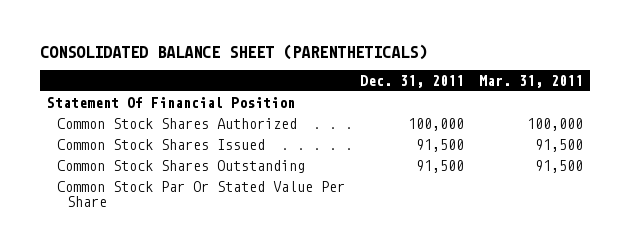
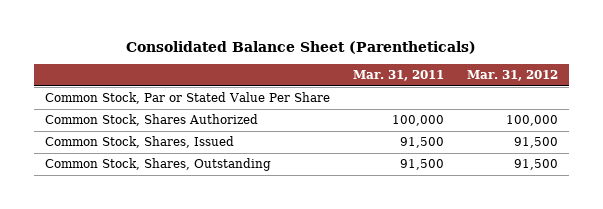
- CONSOLIDATED BALANCE SHEET (PARENTHETICALS)
+ Consolidated Balance Sheet (Parentheticals)
- | Dec. 31, 2011 | Mar. 31, 2011
+ | Mar. 31, 2011 | Mar. 31, 2012
- Statement Of Financial Position
- Common Stock Shares Authorized | 100,000 | 100,000
- Common Stock Shares Issued | 91,500 | 91,500
- Common Stock Shares Outstanding | 91,500 | 91,500
- Common Stock Par Or Stated Value Per Share
+ Common Stock, Par or Stated Value Per Share
+ Common Stock, Shares Authorized | 100,000 | 100,000
+ Common Stock, Shares, Issued | 91,500 | 91,500
+ Common Stock, Shares, Outstanding | 91,500 | 91,500

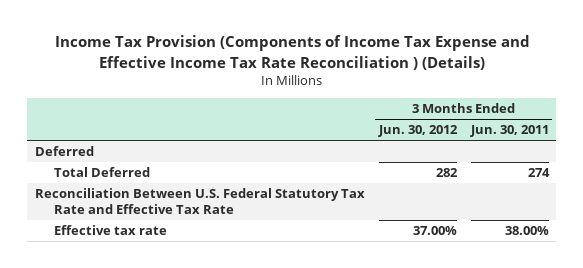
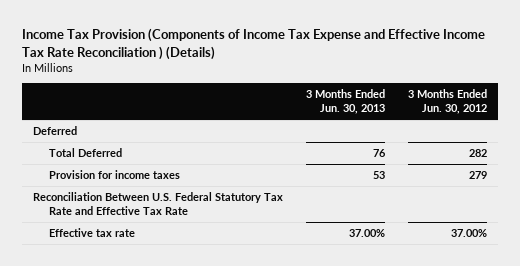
- | 3 Months Ended Jun. 30, 2012 | 3 Months Ended Jun. 30, 2011
+ | 3 Months Ended Jun. 30, 2013 | 3 Months Ended Jun. 30, 2012
+ Provision for income taxes | 53 | 279

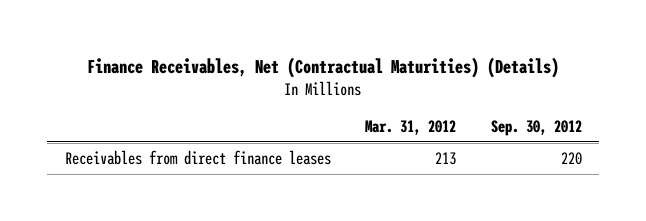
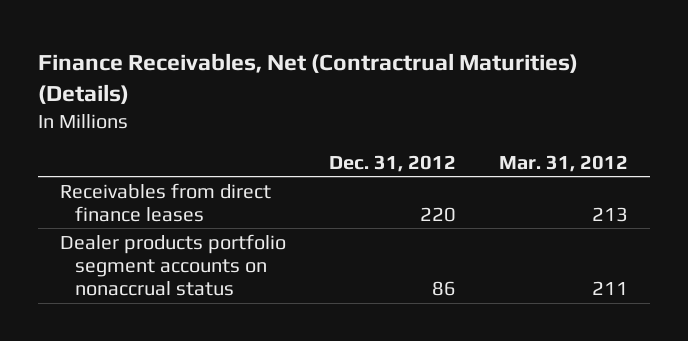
- Finance Receivables, Net (Contractual Maturities) (Details)
+ Finance Receivables, Net (Contractrual Maturities) (Details)
- | Mar. 31, 2012 | Sep. 30, 2012
+ | Dec. 31, 2012 | Mar. 31, 2012
+ Dealer products portfolio segment accounts on nonaccrual status | 86 | 211

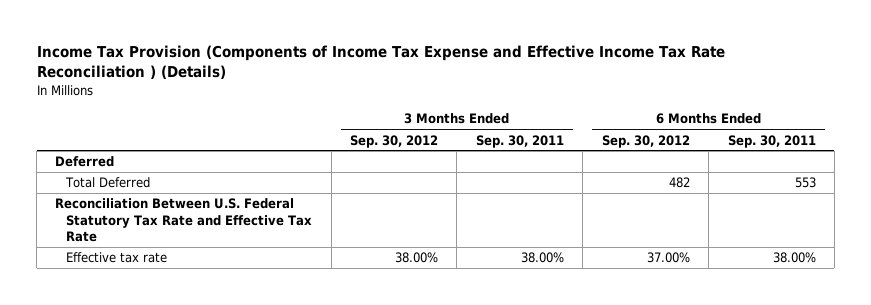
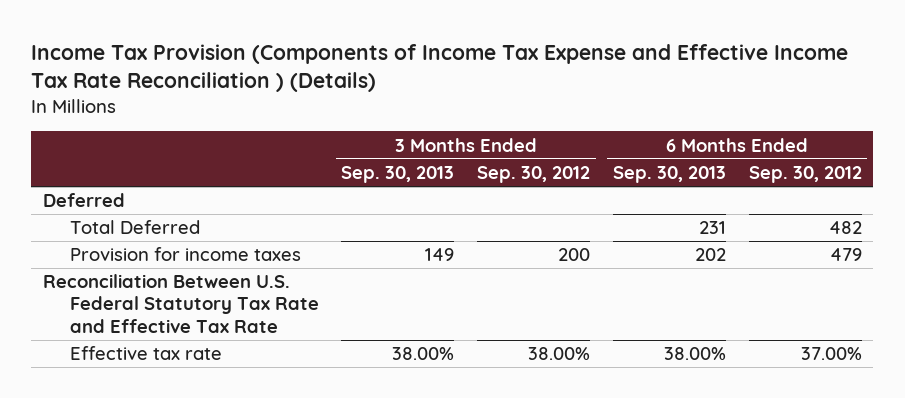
- | 3 Months Ended Sep. 30, 2012 | 3 Months Ended Sep. 30, 2011 | 6 Months Ended Sep. 30, 2012 | 6 Months Ended Sep. 30, 2011
+ | 3 Months Ended Sep. 30, 2013 | 3 Months Ended Sep. 30, 2012 | 6 Months Ended Sep. 30, 2013 | 6 Months Ended Sep. 30, 2012
+ Provision for income taxes | 149 | 200 | 202 | 479

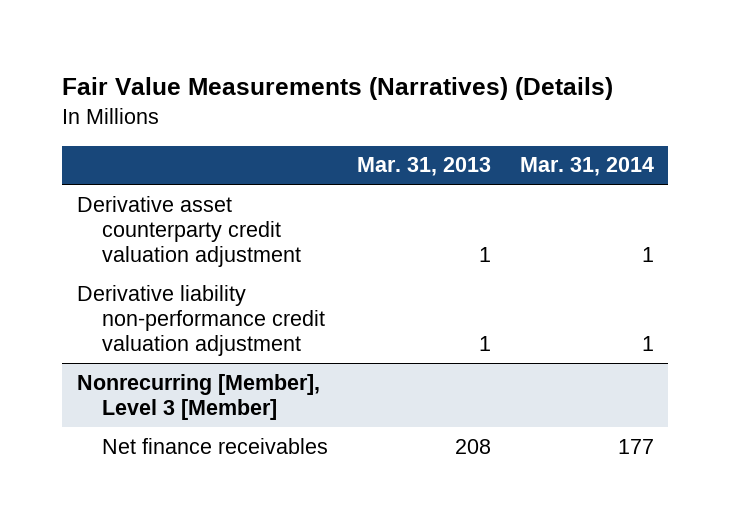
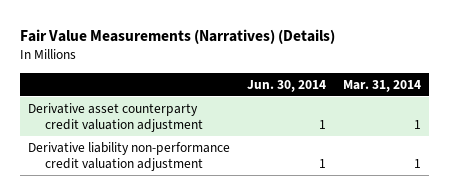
- | Mar. 31, 2013 | Mar. 31, 2014
+ | Jun. 30, 2014 | Mar. 31, 2014
- Nonrecurring [Member], Level 3 [Member]
- Net finance receivables | 208 | 177

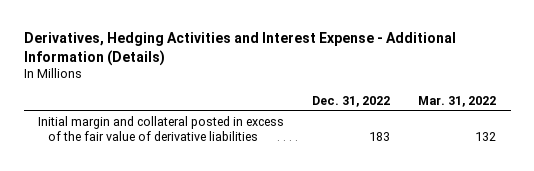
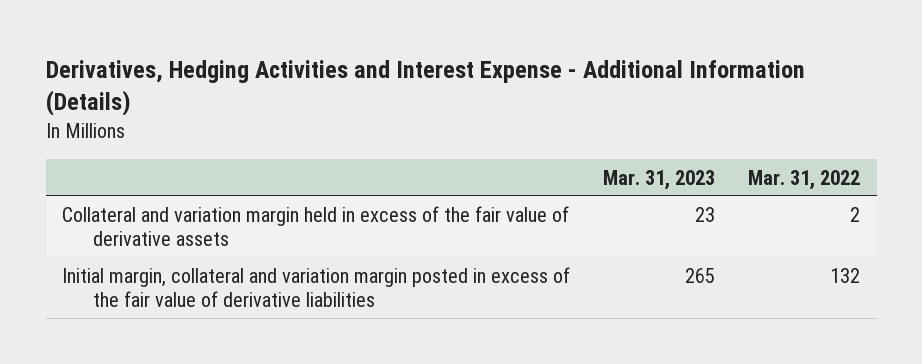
- | Dec. 31, 2022 | Mar. 31, 2022
+ | Mar. 31, 2023 | Mar. 31, 2022
- Initial margin and collateral posted in excess of the fair value of derivative liabilities | 183 | 132
+ Collateral and variation margin held in excess of the fair value of derivative assets | 23 | 2
+ Initial margin, collateral and variation margin posted in excess of the fair value of derivative liabilities | 265 | 132

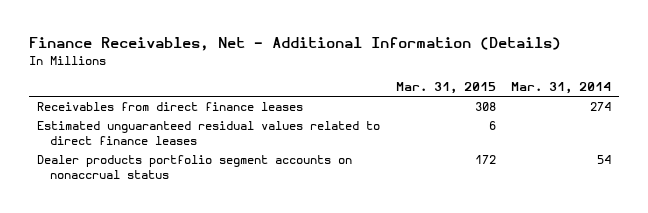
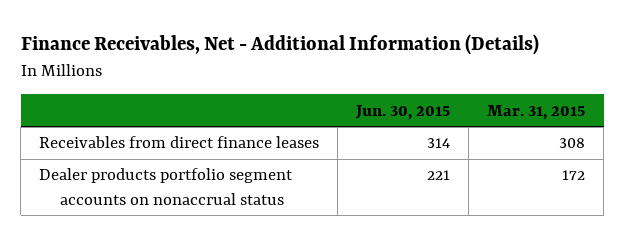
- | Mar. 31, 2015 | Mar. 31, 2014
+ | Jun. 30, 2015 | Mar. 31, 2015
- Estimated unguaranteed residual values related to direct finance leases | 6 |

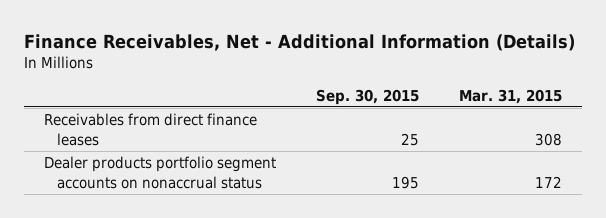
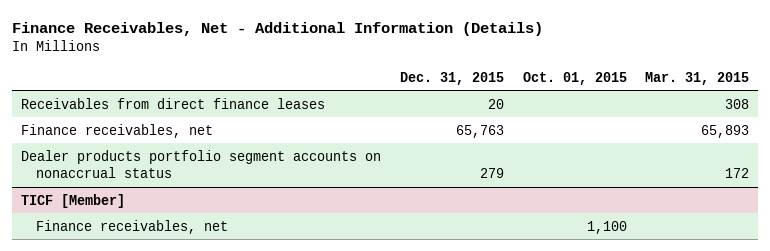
- | Sep. 30, 2015 | Mar. 31, 2015
+ | Dec. 31, 2015 | Oct. 01, 2015 | Mar. 31, 2015
+ Finance receivables, net | 65,763 | | 65,893
+ TICF [Member]
+ Finance receivables, net | | 1,100 |

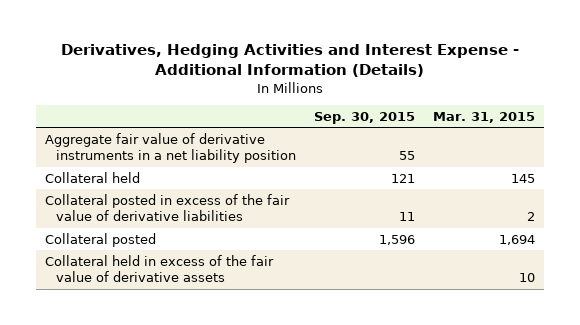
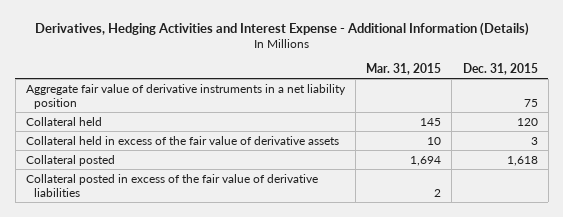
- | Sep. 30, 2015 | Mar. 31, 2015
+ | Mar. 31, 2015 | Dec. 31, 2015
moved down: Collateral posted | 1,694 | 1,618
moved down: Collateral posted in excess of the fair value of derivative liabilities | 2 |

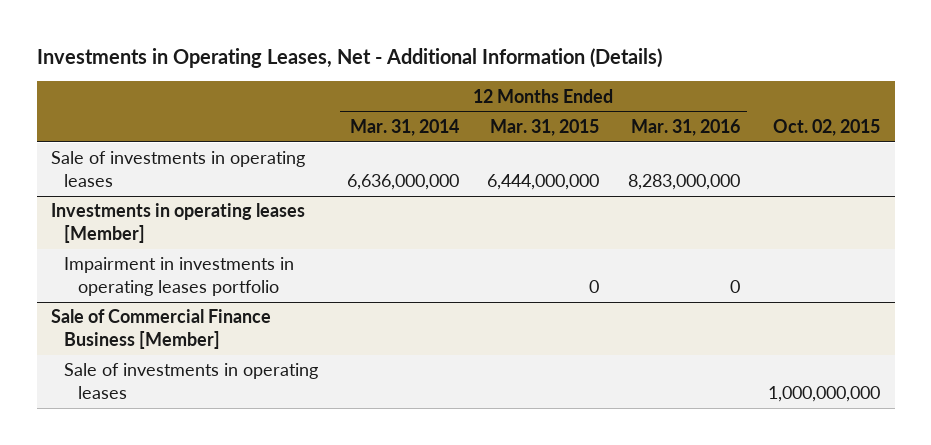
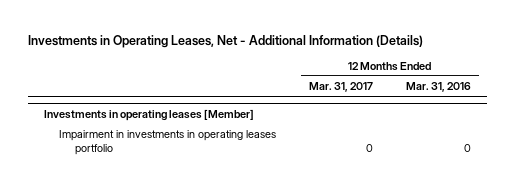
- | 12 Months Ended Mar. 31, 2014 | 12 Months Ended Mar. 31, 2015 | 12 Months Ended Mar. 31, 2016 | Oct. 02, 2015
+ | 12 Months Ended Mar. 31, 2017 | 12 Months Ended Mar. 31, 2016
- Sale of investments in operating leases | 6,636,000,000 | 6,444,000,000 | 8,283,000,000 |
- Sale of Commercial Finance Business [Member]
- Sale of investments in operating leases | | | | 1,000,000,000

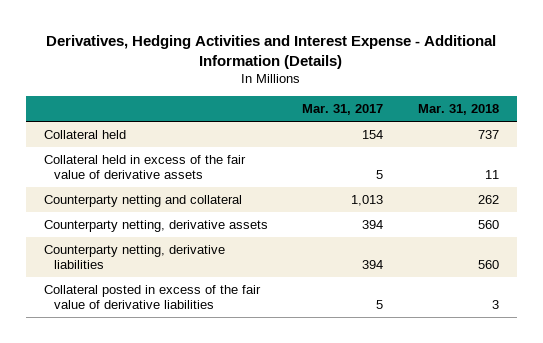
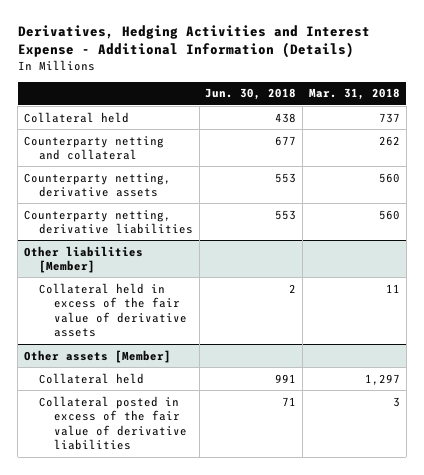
- | Mar. 31, 2017 | Mar. 31, 2018
+ | Jun. 30, 2018 | Mar. 31, 2018
- Collateral held in excess of the fair value of derivative assets | 5 | 11
+ Other liabilities [Member]
+ Collateral held in excess of the fair value of derivative assets | 2 | 11
+ Other assets [Member]
+ Collateral held | 991 | 1,297

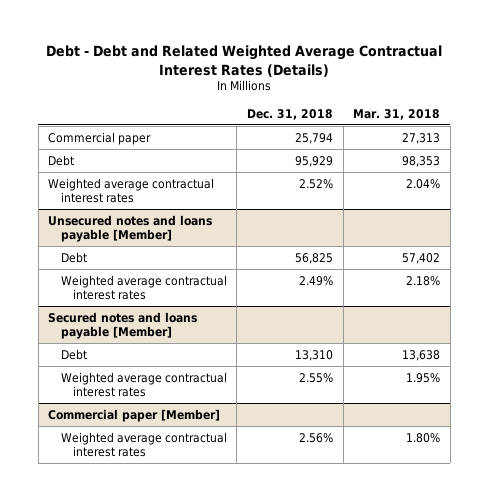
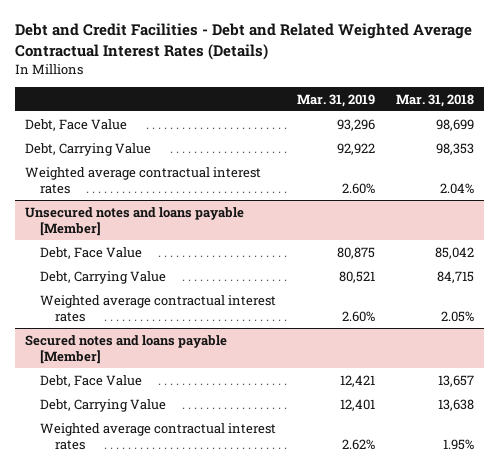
- Debt - Debt and Related Weighted Average Contractual Interest Rates (Details)
+ Debt and Credit Facilities - Debt and Related Weighted Average Contractual Interest Rates (Details)
- | Dec. 31, 2018 | Mar. 31, 2018
+ | Mar. 31, 2019 | Mar. 31, 2018
- Commercial paper | 25,794 | 27,313
- Debt | 95,929 | 98,353
+ Debt, Face Value | 93,296 | 98,699
+ Debt, Carrying Value | 92,922 | 98,353
@ Unsecured notes and loans payable [Member]
- Debt | 56,825 | 57,402
- Weighted average contractual interest rates | 2.49% | 2.18%
+ Debt, Face Value | 80,875 | 85,042
+ Debt, Carrying Value | 80,521 | 84,715
+ Weighted average contractual interest rates | 2.60% | 2.05%
@ Secured notes and loans payable [Member]
- Debt | 13,310 | 13,638
+ Debt, Face Value | 12,421 | 13,657
+ Debt, Carrying Value | 12,401 | 13,638
- Commercial paper [Member]
- Weighted average contractual interest rates | 2.56% | 1.80%

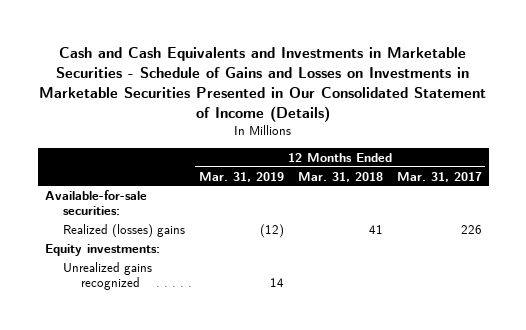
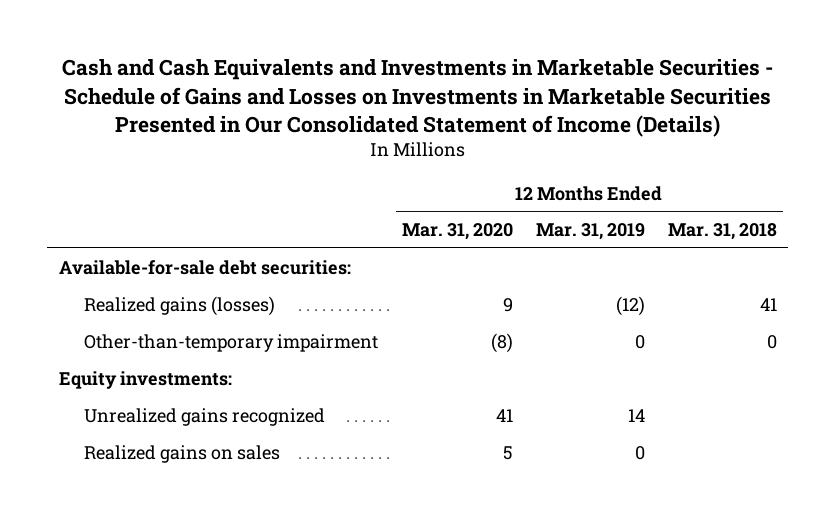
- | 12 Months Ended Mar. 31, 2019 | 12 Months Ended Mar. 31, 2018 | 12 Months Ended Mar. 31, 2017
+ | 12 Months Ended Mar. 31, 2020 | 12 Months Ended Mar. 31, 2019 | 12 Months Ended Mar. 31, 2018
- Available-for-sale securities:
- Realized (losses) gains | (12) | 41 | 226
+ Available-for-sale debt securities:
+ Realized gains (losses) | 9 | (12) | 41
+ Other-than-temporary impairment | (8) | 0 | 0
+ Realized gains on sales | 5 | 0 |

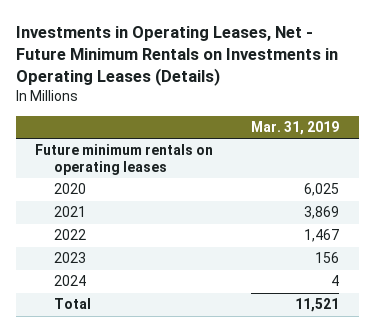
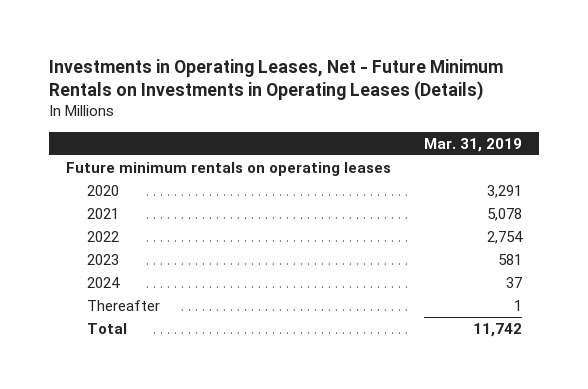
- 2020 | 6,025
- 2021 | 3,869
- 2022 | 1,467
- 2023 | 156
- 2024 | 4
- Total | 11,521
+ 2020 | 3,291
+ 2021 | 5,078
+ 2022 | 2,754
+ 2023 | 581
+ 2024 | 37
+ Thereafter | 1
+ Total | 11,742

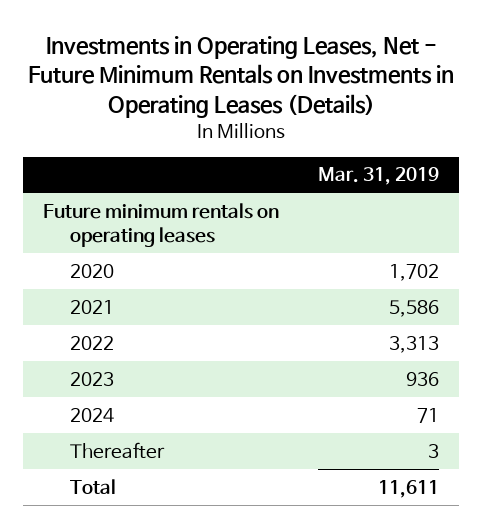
- 2020 | 3,291
- 2021 | 5,078
- 2022 | 2,754
- 2023 | 581
- 2024 | 37
- Thereafter | 1
- Total | 11,742
+ 2020 | 1,702
+ 2021 | 5,586
+ 2022 | 3,313
+ 2023 | 936
+ 2024 | 71
+ Thereafter | 3
+ Total | 11,611

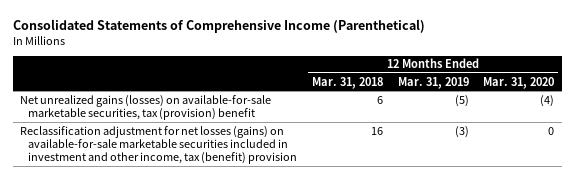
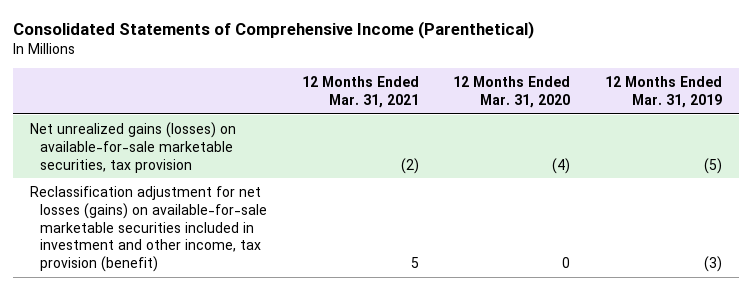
- | 12 Months Ended Mar. 31, 2018 | 12 Months Ended Mar. 31, 2019 | 12 Months Ended Mar. 31, 2020
+ | 12 Months Ended Mar. 31, 2021 | 12 Months Ended Mar. 31, 2020 | 12 Months Ended Mar. 31, 2019
- Net unrealized gains (losses) on available-for-sale marketable securities, tax (provision) benefit | 6 | (5) | (4)
- Reclassification adjustment for net losses (gains) on available-for-sale marketable securities included in investment and other income, tax (benefit) provision | 16 | (3) | 0
+ Net unrealized gains (losses) on available-for-sale marketable securities, tax provision | (2) | (4) | (5)
+ Reclassification adjustment for net losses (gains) on available-for-sale marketable securities included in investment and other income, tax provision (benefit) | 5 | 0 | (3)

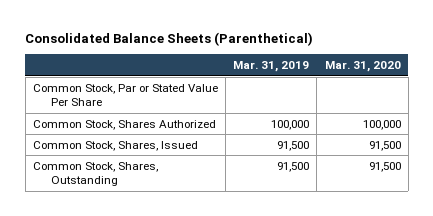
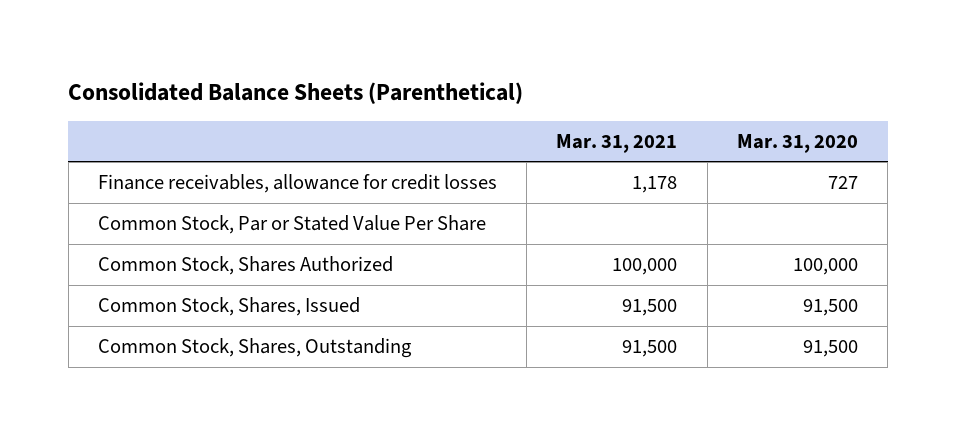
- | Mar. 31, 2019 | Mar. 31, 2020
+ | Mar. 31, 2021 | Mar. 31, 2020
+ Finance receivables, allowance for credit losses | 1,178 | 727

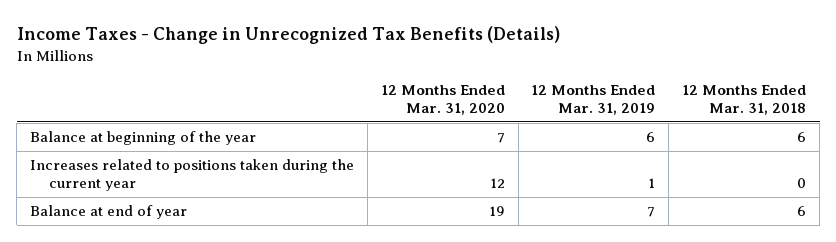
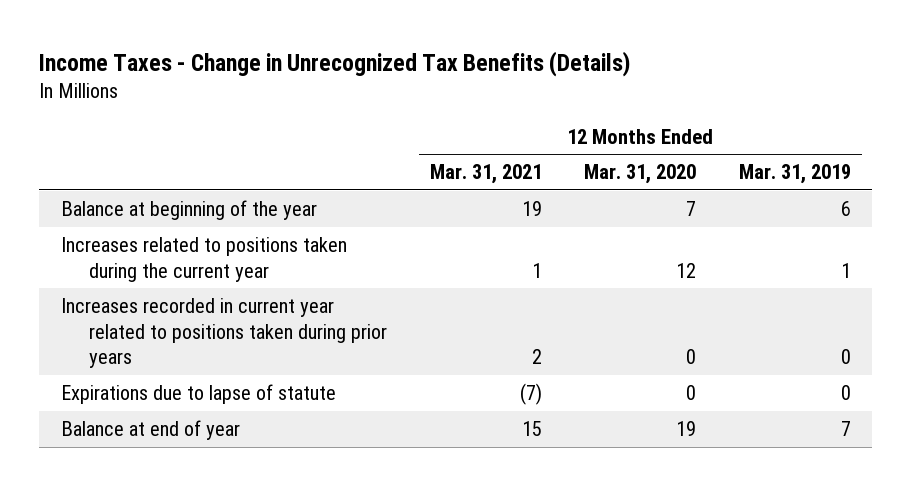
- | 12 Months Ended Mar. 31, 2020 | 12 Months Ended Mar. 31, 2019 | 12 Months Ended Mar. 31, 2018
+ | 12 Months Ended Mar. 31, 2021 | 12 Months Ended Mar. 31, 2020 | 12 Months Ended Mar. 31, 2019
+ Increases recorded in current year related to positions taken during prior years | 2 | 0 | 0
+ Expirations due to lapse of statute | (7) | 0 | 0

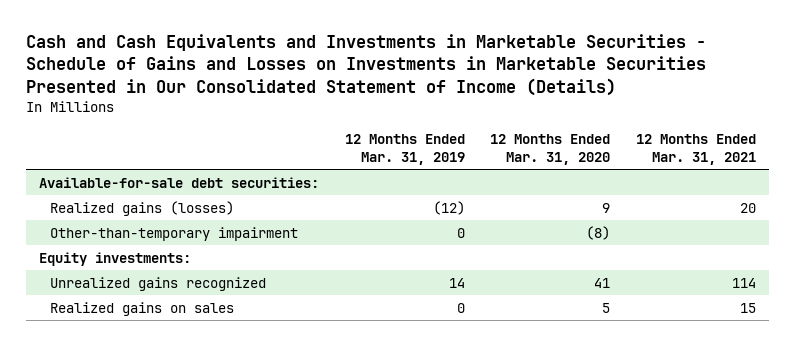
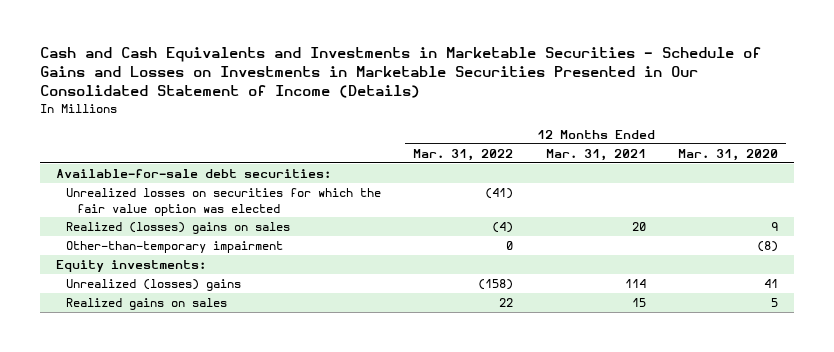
- | 12 Months Ended Mar. 31, 2019 | 12 Months Ended Mar. 31, 2020 | 12 Months Ended Mar. 31, 2021
+ | 12 Months Ended Mar. 31, 2022 | 12 Months Ended Mar. 31, 2021 | 12 Months Ended Mar. 31, 2020
- Realized gains (losses) | (12) | 9 | 20
+ Unrealized losses on securities for which the fair value option was elected | (41) | |
+ Realized (losses) gains on sales | (4) | 20 | 9
- Unrealized gains recognized | 14 | 41 | 114
+ Unrealized (losses) gains | (158) | 114 | 41

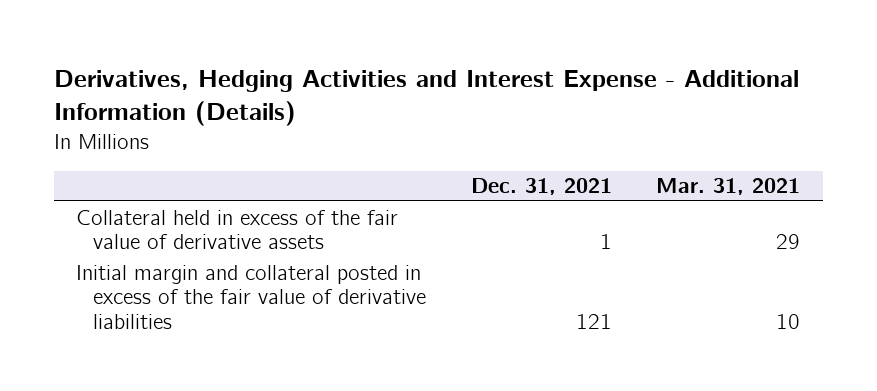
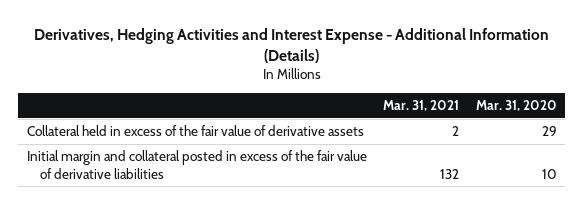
- | Dec. 31, 2021 | Mar. 31, 2021
+ | Mar. 31, 2021 | Mar. 31, 2020
- Collateral held in excess of the fair value of derivative assets | 1 | 29
- Initial margin and collateral posted in excess of the fair value of derivative liabilities | 121 | 10
+ Collateral held in excess of the fair value of derivative assets | 2 | 29
+ Initial margin and collateral posted in excess of the fair value of derivative liabilities | 132 | 10

